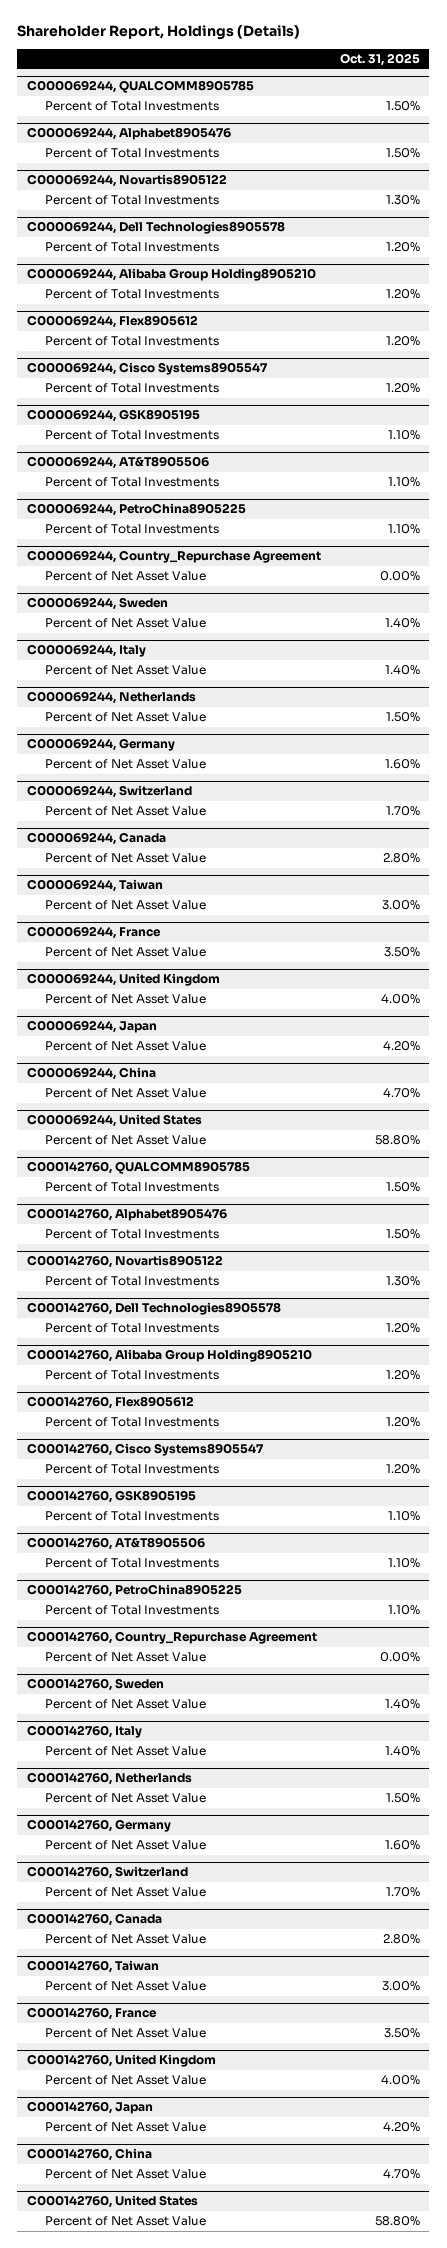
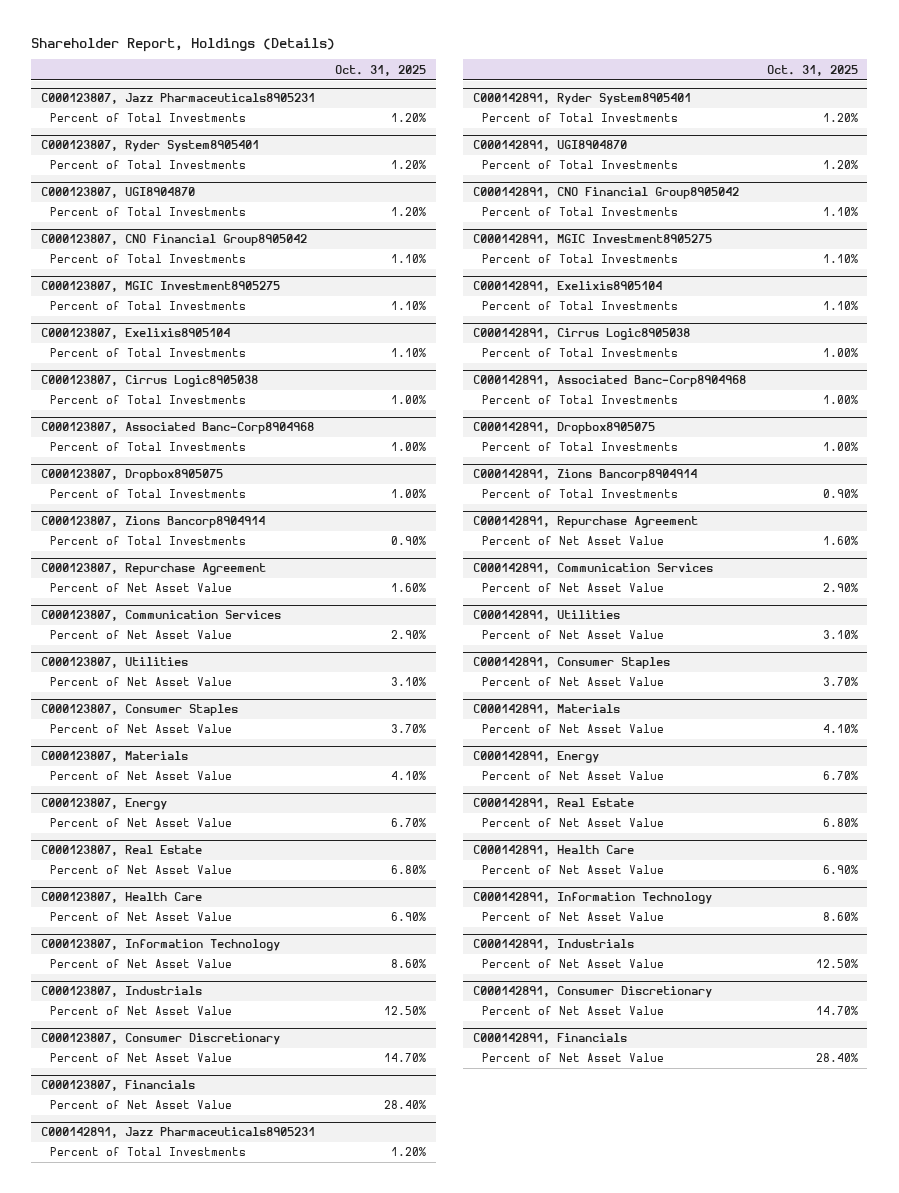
- C000069244, QUALCOMM8905785
- Percent of Total Investments | 1.50%
- C000069244, Alphabet8905476
- Percent of Total Investments | 1.50%
- C000069244, Novartis8905122
- Percent of Total Investments | 1.30%
- C000069244, Dell Technologies8905578
- Percent of Total Investments | 1.20%
- C000069244, Alibaba Group Holding8905210
+ C000123807, Jazz Pharmaceuticals8905231
- C000069244, Flex8905612
+ C000123807, Ryder System8905401
- C000069244, Cisco Systems8905547
+ C000123807, UGI8904870
- C000069244, GSK8905195
+ C000123807, CNO Financial Group8905042
- C000069244, AT&T8905506
+ C000123807, MGIC Investment8905275
- C000069244, PetroChina8905225
+ C000123807, Exelixis8905104
- C000069244, Country_Repurchase Agreement
- Percent of Net Asset Value | 0.00%
- C000069244, Sweden
- Percent of Net Asset Value | 1.40%
- C000069244, Italy
- Percent of Net Asset Value | 1.40%
- C000069244, Netherlands
- Percent of Net Asset Value | 1.50%
- C000069244, Germany
+ C000123807, Cirrus Logic8905038
+ Percent of Total Investments | 1.00%
+ C000123807, Associated Banc-Corp8904968
+ Percent of Total Investments | 1.00%
+ C000123807, Dropbox8905075
+ Percent of Total Investments | 1.00%
+ C000123807, Zions Bancorp8904914
+ Percent of Total Investments | 0.90%
+ C000123807, Repurchase Agreement
- C000069244, Switzerland
- Percent of Net Asset Value | 1.70%
- C000069244, Canada
- Percent of Net Asset Value | 2.80%
- C000069244, Taiwan
- Percent of Net Asset Value | 3.00%
- C000069244, France
- Percent of Net Asset Value | 3.50%
- C000069244, United Kingdom
- Percent of Net Asset Value | 4.00%
- C000069244, Japan
- Percent of Net Asset Value | 4.20%
- C000069244, China
- Percent of Net Asset Value | 4.70%
- C000069244, United States
- Percent of Net Asset Value | 58.80%
- C000142760, QUALCOMM8905785
- Percent of Total Investments | 1.50%
- C000142760, Alphabet8905476
- Percent of Total Investments | 1.50%
- C000142760, Novartis8905122
- Percent of Total Investments | 1.30%
- C000142760, Dell Technologies8905578
- Percent of Total Investments | 1.20%
- C000142760, Alibaba Group Holding8905210
+ C000123807, Communication Services
+ Percent of Net Asset Value | 2.90%
+ C000123807, Utilities
+ Percent of Net Asset Value | 3.10%
+ C000123807, Consumer Staples
+ Percent of Net Asset Value | 3.70%
+ C000123807, Materials
+ Percent of Net Asset Value | 4.10%
+ C000123807, Energy
+ Percent of Net Asset Value | 6.70%
+ C000123807, Real Estate
+ Percent of Net Asset Value | 6.80%
+ C000123807, Health Care
+ Percent of Net Asset Value | 6.90%
+ C000123807, Information Technology
+ Percent of Net Asset Value | 8.60%
+ C000123807, Industrials
+ Percent of Net Asset Value | 12.50%
+ C000123807, Consumer Discretionary
+ Percent of Net Asset Value | 14.70%
+ C000123807, Financials
+ Percent of Net Asset Value | 28.40%
+ C000142891, Jazz Pharmaceuticals8905231
- C000142760, Flex8905612
+ C000142891, Ryder System8905401
- C000142760, Cisco Systems8905547
+ C000142891, UGI8904870
- C000142760, GSK8905195
+ C000142891, CNO Financial Group8905042
- C000142760, AT&T8905506
+ C000142891, MGIC Investment8905275
- C000142760, PetroChina8905225
+ C000142891, Exelixis8905104
- C000142760, Country_Repurchase Agreement
- Percent of Net Asset Value | 0.00%
- C000142760, Sweden
- Percent of Net Asset Value | 1.40%
- C000142760, Italy
- Percent of Net Asset Value | 1.40%
- C000142760, Netherlands
- Percent of Net Asset Value | 1.50%
- C000142760, Germany
+ C000142891, Cirrus Logic8905038
+ Percent of Total Investments | 1.00%
+ C000142891, Associated Banc-Corp8904968
+ Percent of Total Investments | 1.00%
+ C000142891, Dropbox8905075
+ Percent of Total Investments | 1.00%
+ C000142891, Zions Bancorp8904914
+ Percent of Total Investments | 0.90%
+ C000142891, Repurchase Agreement
- C000142760, Switzerland
- Percent of Net Asset Value | 1.70%
- C000142760, Canada
- Percent of Net Asset Value | 2.80%
- C000142760, Taiwan
- Percent of Net Asset Value | 3.00%
- C000142760, France
- Percent of Net Asset Value | 3.50%
- C000142760, United Kingdom
- Percent of Net Asset Value | 4.00%
- C000142760, Japan
- Percent of Net Asset Value | 4.20%
- C000142760, China
- Percent of Net Asset Value | 4.70%
- C000142760, United States
- Percent of Net Asset Value | 58.80%
+ C000142891, Communication Services
+ Percent of Net Asset Value | 2.90%
+ C000142891, Utilities
+ Percent of Net Asset Value | 3.10%
+ C000142891, Consumer Staples
+ Percent of Net Asset Value | 3.70%
+ C000142891, Materials
+ Percent of Net Asset Value | 4.10%
+ C000142891, Energy
+ Percent of Net Asset Value | 6.70%
+ C000142891, Real Estate
+ Percent of Net Asset Value | 6.80%
+ C000142891, Health Care
+ Percent of Net Asset Value | 6.90%
+ C000142891, Information Technology
+ Percent of Net Asset Value | 8.60%
+ C000142891, Industrials
+ Percent of Net Asset Value | 12.50%
+ C000142891, Consumer Discretionary
+ Percent of Net Asset Value | 14.70%
+ C000142891, Financials
+ Percent of Net Asset Value | 28.40%

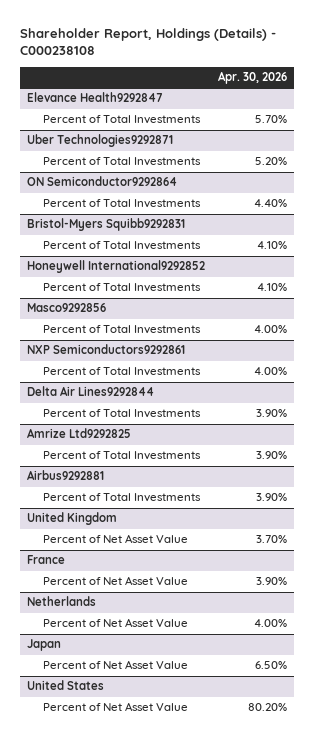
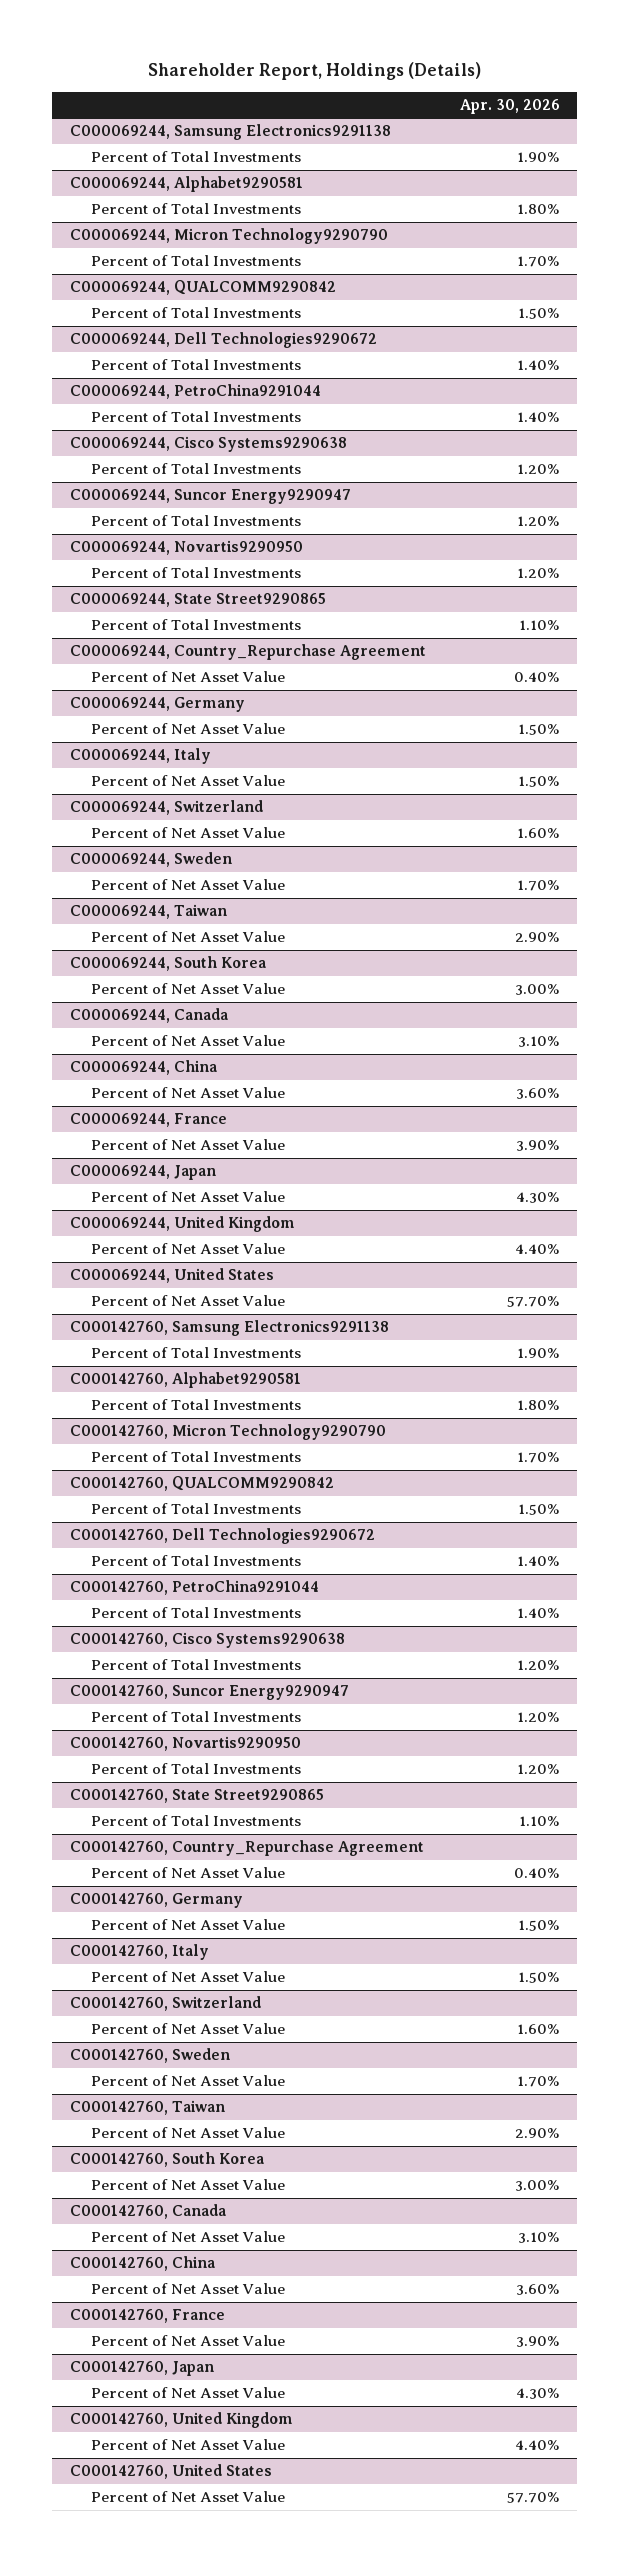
- Shareholder Report, Holdings (Details) - C000238108
+ Shareholder Report, Holdings (Details)
- Elevance Health9292847
- Percent of Total Investments | 5.70%
- Uber Technologies9292871
- Percent of Total Investments | 5.20%
- ON Semiconductor9292864
- Percent of Total Investments | 4.40%
- Bristol-Myers Squibb9292831
- Percent of Total Investments | 4.10%
- Honeywell International9292852
- Percent of Total Investments | 4.10%
- Masco9292856
- Percent of Total Investments | 4.00%
- NXP Semiconductors9292861
- Percent of Total Investments | 4.00%
- Delta Air Lines9292844
- Percent of Total Investments | 3.90%
- Amrize Ltd9292825
- Percent of Total Investments | 3.90%
- Airbus9292881
- Percent of Total Investments | 3.90%
- United Kingdom
- Percent of Net Asset Value | 3.70%
- France
+ C000069244, Samsung Electronics9291138
+ Percent of Total Investments | 1.90%
+ C000069244, Alphabet9290581
+ Percent of Total Investments | 1.80%
+ C000069244, Micron Technology9290790
+ Percent of Total Investments | 1.70%
+ C000069244, QUALCOMM9290842
+ Percent of Total Investments | 1.50%
+ C000069244, Dell Technologies9290672
+ Percent of Total Investments | 1.40%
+ C000069244, PetroChina9291044
+ Percent of Total Investments | 1.40%
+ C000069244, Cisco Systems9290638
+ Percent of Total Investments | 1.20%
+ C000069244, Suncor Energy9290947
+ Percent of Total Investments | 1.20%
+ C000069244, Novartis9290950
+ Percent of Total Investments | 1.20%
+ C000069244, State Street9290865
+ Percent of Total Investments | 1.10%
+ C000069244, Country_Repurchase Agreement
+ Percent of Net Asset Value | 0.40%
+ C000069244, Germany
+ Percent of Net Asset Value | 1.50%
+ C000069244, Italy
+ Percent of Net Asset Value | 1.50%
+ C000069244, Switzerland
+ Percent of Net Asset Value | 1.60%
+ C000069244, Sweden
+ Percent of Net Asset Value | 1.70%
+ C000069244, Taiwan
+ Percent of Net Asset Value | 2.90%
+ C000069244, South Korea
+ Percent of Net Asset Value | 3.00%
+ C000069244, Canada
+ Percent of Net Asset Value | 3.10%
+ C000069244, China
+ Percent of Net Asset Value | 3.60%
+ C000069244, France
- Netherlands
- Percent of Net Asset Value | 4.00%
- Japan
- Percent of Net Asset Value | 6.50%
- United States
- Percent of Net Asset Value | 80.20%
+ C000069244, Japan
+ Percent of Net Asset Value | 4.30%
+ C000069244, United Kingdom
+ Percent of Net Asset Value | 4.40%
+ C000069244, United States
+ Percent of Net Asset Value | 57.70%
+ C000142760, Samsung Electronics9291138
+ Percent of Total Investments | 1.90%
+ C000142760, Alphabet9290581
+ Percent of Total Investments | 1.80%
+ C000142760, Micron Technology9290790
+ Percent of Total Investments | 1.70%
+ C000142760, QUALCOMM9290842
+ Percent of Total Investments | 1.50%
+ C000142760, Dell Technologies9290672
+ Percent of Total Investments | 1.40%
+ C000142760, PetroChina9291044
+ Percent of Total Investments | 1.40%
+ C000142760, Cisco Systems9290638
+ Percent of Total Investments | 1.20%
+ C000142760, Suncor Energy9290947
+ Percent of Total Investments | 1.20%
+ C000142760, Novartis9290950
+ Percent of Total Investments | 1.20%
+ C000142760, State Street9290865
+ Percent of Total Investments | 1.10%
+ C000142760, Country_Repurchase Agreement
+ Percent of Net Asset Value | 0.40%
+ C000142760, Germany
+ Percent of Net Asset Value | 1.50%
+ C000142760, Italy
+ Percent of Net Asset Value | 1.50%
+ C000142760, Switzerland
+ Percent of Net Asset Value | 1.60%
+ C000142760, Sweden
+ Percent of Net Asset Value | 1.70%
+ C000142760, Taiwan
+ Percent of Net Asset Value | 2.90%
+ C000142760, South Korea
+ Percent of Net Asset Value | 3.00%
+ C000142760, Canada
+ Percent of Net Asset Value | 3.10%
+ C000142760, China
+ Percent of Net Asset Value | 3.60%
+ C000142760, France
+ Percent of Net Asset Value | 3.90%
+ C000142760, Japan
+ Percent of Net Asset Value | 4.30%
+ C000142760, United Kingdom
+ Percent of Net Asset Value | 4.40%
+ C000142760, United States
+ Percent of Net Asset Value | 57.70%

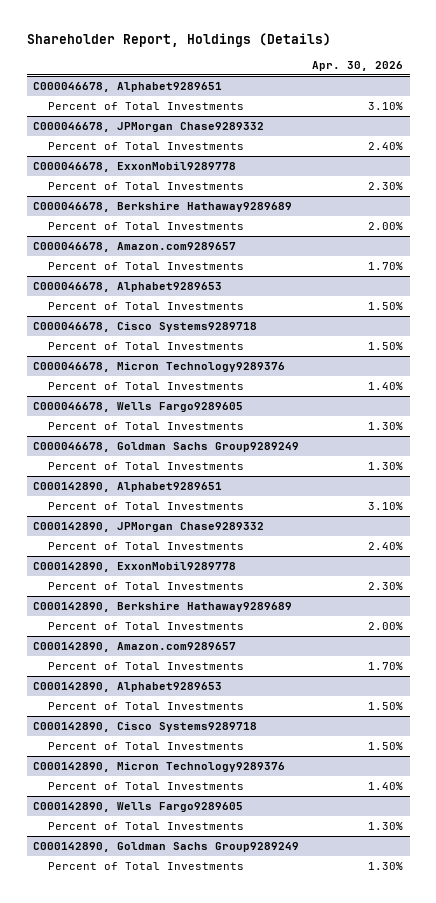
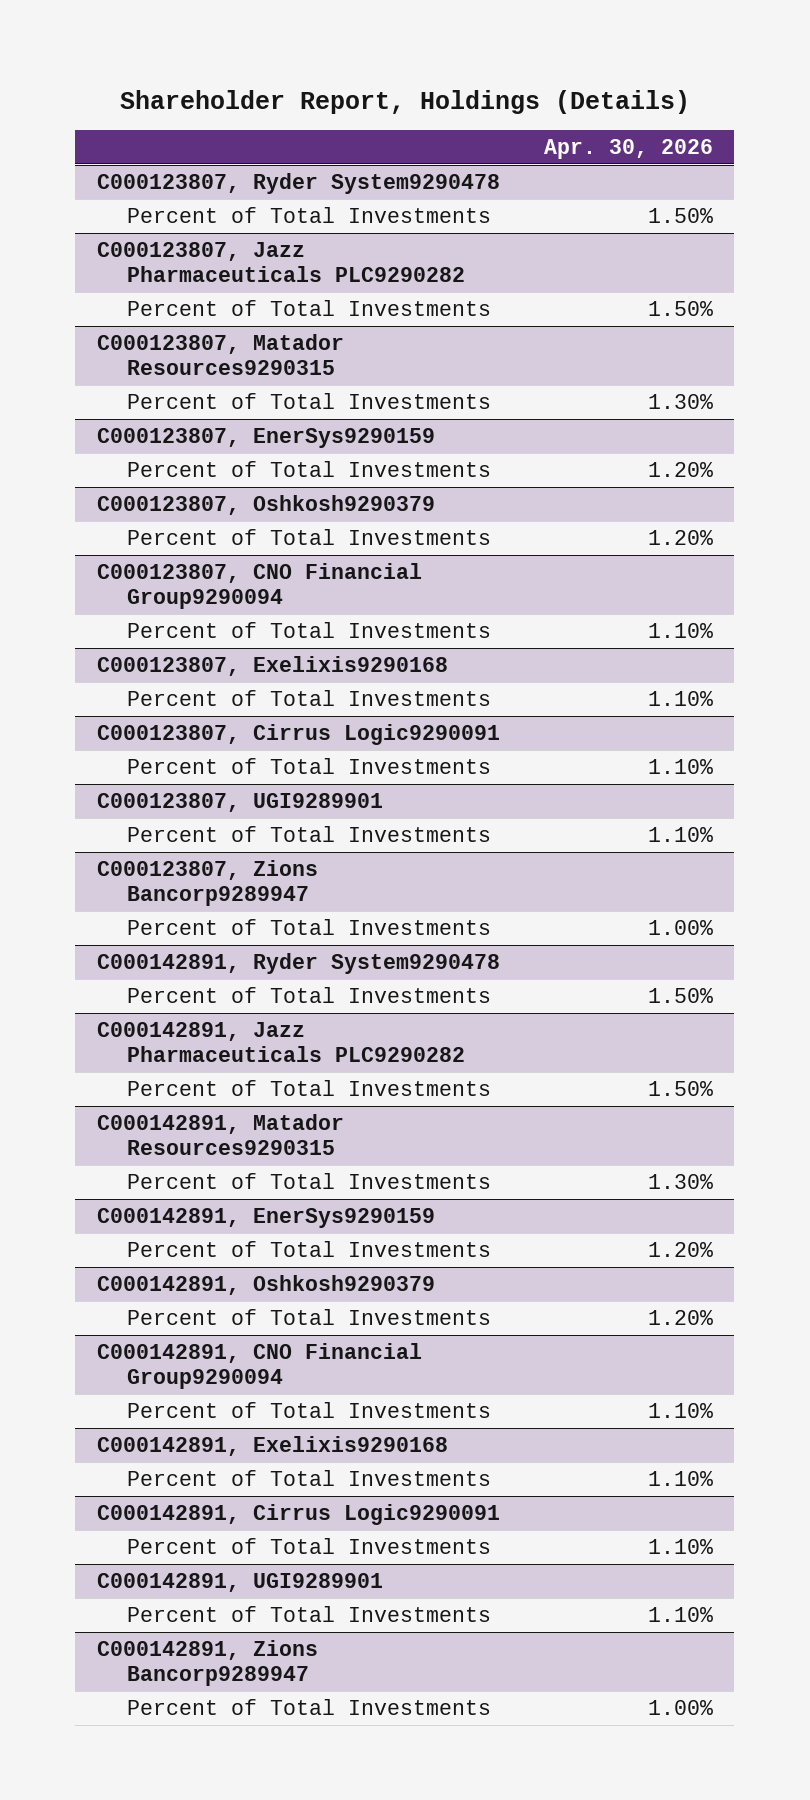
- C000046678, Alphabet9289651
- Percent of Total Investments | 3.10%
- C000046678, JPMorgan Chase9289332
- Percent of Total Investments | 2.40%
- C000046678, ExxonMobil9289778
- Percent of Total Investments | 2.30%
- C000046678, Berkshire Hathaway9289689
- Percent of Total Investments | 2.00%
- C000046678, Amazon.com9289657
- Percent of Total Investments | 1.70%
- C000046678, Alphabet9289653
+ C000123807, Ryder System9290478
- C000046678, Cisco Systems9289718
+ C000123807, Jazz Pharmaceuticals PLC9290282
- C000046678, Micron Technology9289376
- Percent of Total Investments | 1.40%
- C000046678, Wells Fargo9289605
- Percent of Total Investments | 1.30%
- C000046678, Goldman Sachs Group9289249
+ C000123807, Matador Resources9290315
- C000142890, Alphabet9289651
- Percent of Total Investments | 3.10%
- C000142890, JPMorgan Chase9289332
- Percent of Total Investments | 2.40%
- C000142890, ExxonMobil9289778
- Percent of Total Investments | 2.30%
- C000142890, Berkshire Hathaway9289689
- Percent of Total Investments | 2.00%
- C000142890, Amazon.com9289657
- Percent of Total Investments | 1.70%
- C000142890, Alphabet9289653
+ C000123807, EnerSys9290159
+ Percent of Total Investments | 1.20%
+ C000123807, Oshkosh9290379
+ Percent of Total Investments | 1.20%
+ C000123807, CNO Financial Group9290094
+ Percent of Total Investments | 1.10%
+ C000123807, Exelixis9290168
+ Percent of Total Investments | 1.10%
+ C000123807, Cirrus Logic9290091
+ Percent of Total Investments | 1.10%
+ C000123807, UGI9289901
+ Percent of Total Investments | 1.10%
+ C000123807, Zions Bancorp9289947
+ Percent of Total Investments | 1.00%
+ C000142891, Ryder System9290478
- C000142890, Cisco Systems9289718
+ C000142891, Jazz Pharmaceuticals PLC9290282
- C000142890, Micron Technology9289376
- Percent of Total Investments | 1.40%
- C000142890, Wells Fargo9289605
- Percent of Total Investments | 1.30%
- C000142890, Goldman Sachs Group9289249
+ C000142891, Matador Resources9290315
+ C000142891, EnerSys9290159
+ Percent of Total Investments | 1.20%
+ C000142891, Oshkosh9290379
+ Percent of Total Investments | 1.20%
+ C000142891, CNO Financial Group9290094
+ Percent of Total Investments | 1.10%
+ C000142891, Exelixis9290168
+ Percent of Total Investments | 1.10%
+ C000142891, Cirrus Logic9290091
+ Percent of Total Investments | 1.10%
+ C000142891, UGI9289901
+ Percent of Total Investments | 1.10%
+ C000142891, Zions Bancorp9289947
+ Percent of Total Investments | 1.00%

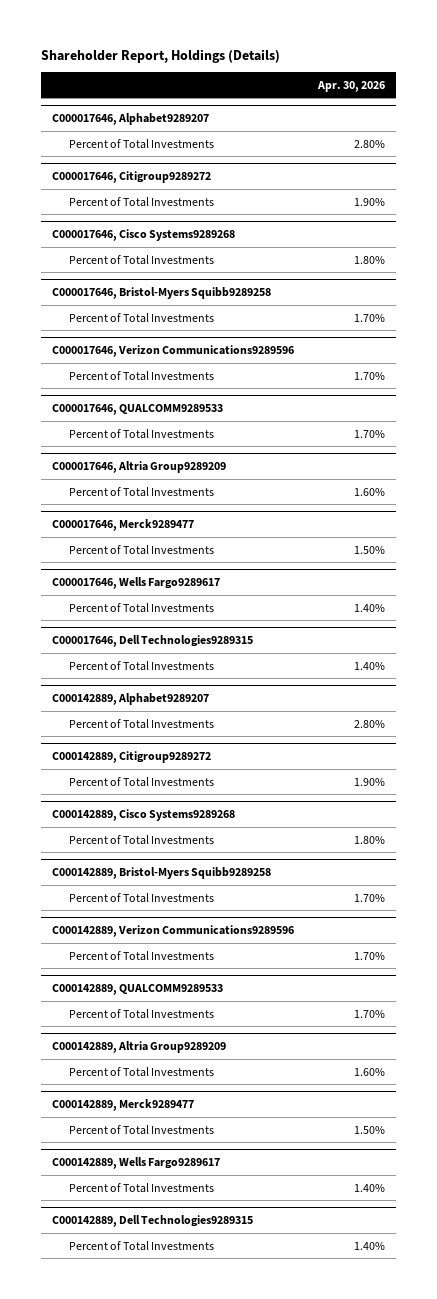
- C000123807, Ryder System9290478
- Percent of Total Investments | 1.50%
- C000123807, Jazz Pharmaceuticals PLC9290282
- Percent of Total Investments | 1.50%
- C000123807, Matador Resources9290315
- Percent of Total Investments | 1.30%
- C000123807, EnerSys9290159
- Percent of Total Investments | 1.20%
- C000123807, Oshkosh9290379
- Percent of Total Investments | 1.20%
- C000123807, CNO Financial Group9290094
- Percent of Total Investments | 1.10%
- C000123807, Exelixis9290168
- Percent of Total Investments | 1.10%
- C000123807, Cirrus Logic9290091
- Percent of Total Investments | 1.10%
- C000123807, UGI9289901
- Percent of Total Investments | 1.10%
- C000123807, Zions Bancorp9289947
- Percent of Total Investments | 1.00%
- C000142891, Ryder System9290478
+ C000017646, Alphabet9289207
+ Percent of Total Investments | 2.80%
+ C000017646, Citigroup9289272
+ Percent of Total Investments | 1.90%
+ C000017646, Cisco Systems9289268
+ Percent of Total Investments | 1.80%
+ C000017646, Bristol-Myers Squibb9289258
+ Percent of Total Investments | 1.70%
+ C000017646, Verizon Communications9289596
+ Percent of Total Investments | 1.70%
+ C000017646, QUALCOMM9289533
+ Percent of Total Investments | 1.70%
+ C000017646, Altria Group9289209
+ Percent of Total Investments | 1.60%
+ C000017646, Merck9289477
- C000142891, Jazz Pharmaceuticals PLC9290282
+ C000017646, Wells Fargo9289617
+ Percent of Total Investments | 1.40%
+ C000017646, Dell Technologies9289315
+ Percent of Total Investments | 1.40%
+ C000142889, Alphabet9289207
+ Percent of Total Investments | 2.80%
+ C000142889, Citigroup9289272
+ Percent of Total Investments | 1.90%
+ C000142889, Cisco Systems9289268
+ Percent of Total Investments | 1.80%
+ C000142889, Bristol-Myers Squibb9289258
+ Percent of Total Investments | 1.70%
+ C000142889, Verizon Communications9289596
+ Percent of Total Investments | 1.70%
+ C000142889, QUALCOMM9289533
+ Percent of Total Investments | 1.70%
+ C000142889, Altria Group9289209
+ Percent of Total Investments | 1.60%
+ C000142889, Merck9289477
- C000142891, Matador Resources9290315
- Percent of Total Investments | 1.30%
- C000142891, EnerSys9290159
- Percent of Total Investments | 1.20%
- C000142891, Oshkosh9290379
- Percent of Total Investments | 1.20%
- C000142891, CNO Financial Group9290094
- Percent of Total Investments | 1.10%
- C000142891, Exelixis9290168
- Percent of Total Investments | 1.10%
- C000142891, Cirrus Logic9290091
- Percent of Total Investments | 1.10%
- C000142891, UGI9289901
- Percent of Total Investments | 1.10%
- C000142891, Zions Bancorp9289947
- Percent of Total Investments | 1.00%
+ C000142889, Wells Fargo9289617
+ Percent of Total Investments | 1.40%
+ C000142889, Dell Technologies9289315
+ Percent of Total Investments | 1.40%

